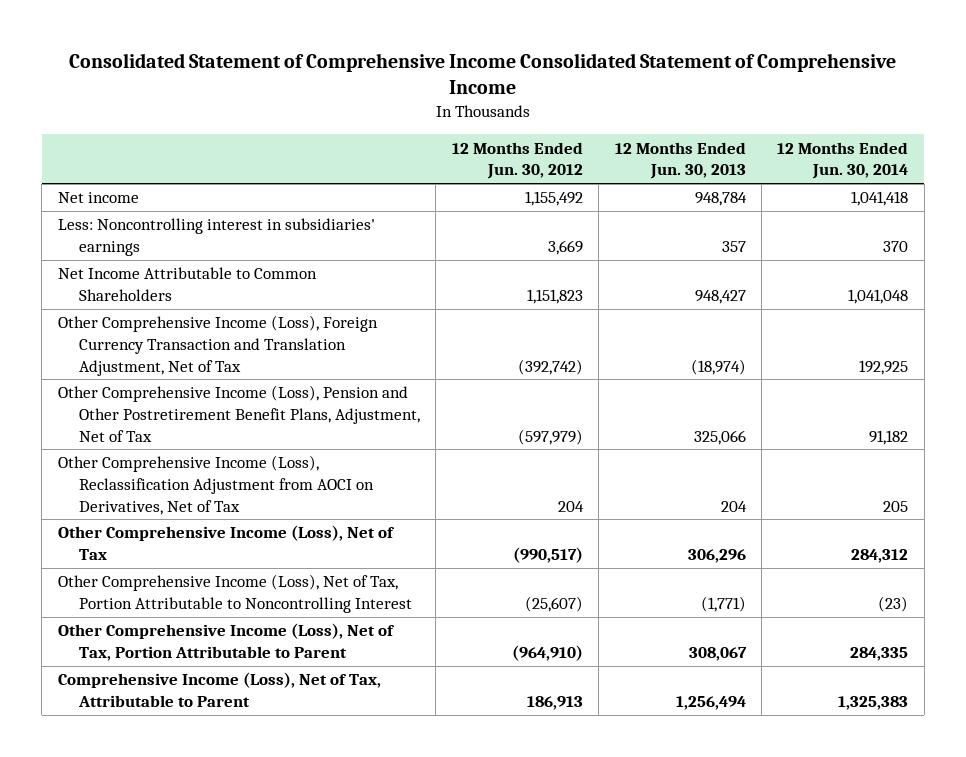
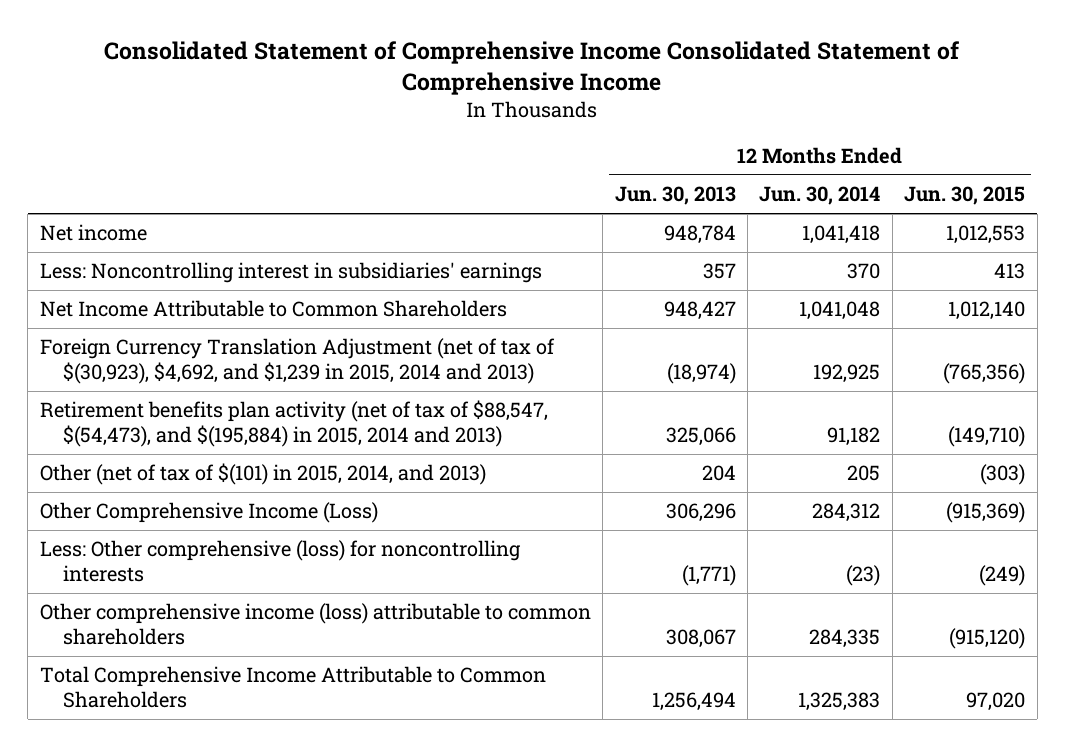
- | 12 Months Ended Jun. 30, 2012 | 12 Months Ended Jun. 30, 2013 | 12 Months Ended Jun. 30, 2014
+ | 12 Months Ended Jun. 30, 2013 | 12 Months Ended Jun. 30, 2014 | 12 Months Ended Jun. 30, 2015
- Other Comprehensive Income (Loss), Foreign Currency Transaction and Translation Adjustment, Net of Tax | (392,742) | (18,974) | 192,925
- Other Comprehensive Income (Loss), Pension and Other Postretirement Benefit Plans, Adjustment, Net of Tax | (597,979) | 325,066 | 91,182
- Other Comprehensive Income (Loss), Reclassification Adjustment from AOCI on Derivatives, Net of Tax | 204 | 204 | 205
- Other Comprehensive Income (Loss), Net of Tax | (990,517) | 306,296 | 284,312
- Other Comprehensive Income (Loss), Net of Tax, Portion Attributable to Noncontrolling Interest | (25,607) | (1,771) | (23)
- Other Comprehensive Income (Loss), Net of Tax, Portion Attributable to Parent | (964,910) | 308,067 | 284,335
- Comprehensive Income (Loss), Net of Tax, Attributable to Parent | 186,913 | 1,256,494 | 1,325,383
+ Foreign Currency Translation Adjustment (net of tax of $(30,923), $4,692, and $1,239 in 2015, 2014 and 2013) | (18,974) | 192,925 | (765,356)
+ Retirement benefits plan activity (net of tax of $88,547, $(54,473), and $(195,884) in 2015, 2014 and 2013) | 325,066 | 91,182 | (149,710)
+ Other (net of tax of $(101) in 2015, 2014, and 2013) | 204 | 205 | (303)
+ Other Comprehensive Income (Loss) | 306,296 | 284,312 | (915,369)
+ Less: Other comprehensive (loss) for noncontrolling interests | (1,771) | (23) | (249)
+ Other comprehensive income (loss) attributable to common shareholders | 308,067 | 284,335 | (915,120)
+ Total Comprehensive Income Attributable to Common Shareholders | 1,256,494 | 1,325,383 | 97,020

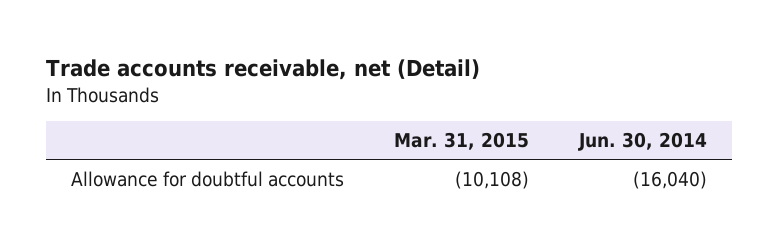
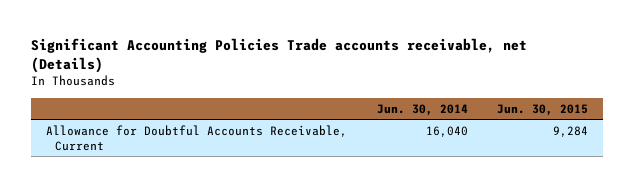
- Trade accounts receivable, net (Detail)
+ Significant Accounting Policies Trade accounts receivable, net (Details)
- | Mar. 31, 2015 | Jun. 30, 2014
+ | Jun. 30, 2014 | Jun. 30, 2015
- Allowance for doubtful accounts | (10,108) | (16,040)
+ Allowance for Doubtful Accounts Receivable, Current | 16,040 | 9,284

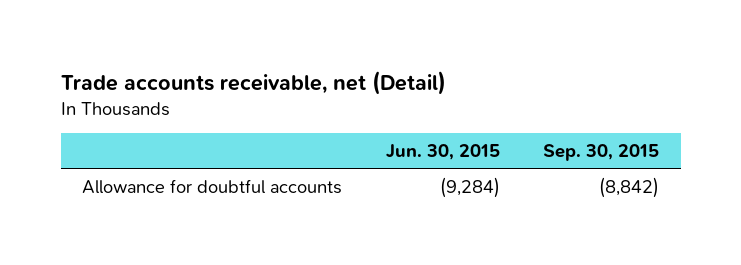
- Significant Accounting Policies Trade accounts receivable, net (Details)
+ Trade accounts receivable, net (Detail)
- | Jun. 30, 2014 | Jun. 30, 2015
+ | Jun. 30, 2015 | Sep. 30, 2015
- Allowance for Doubtful Accounts Receivable, Current | 16,040 | 9,284
+ Allowance for doubtful accounts | (9,284) | (8,842)

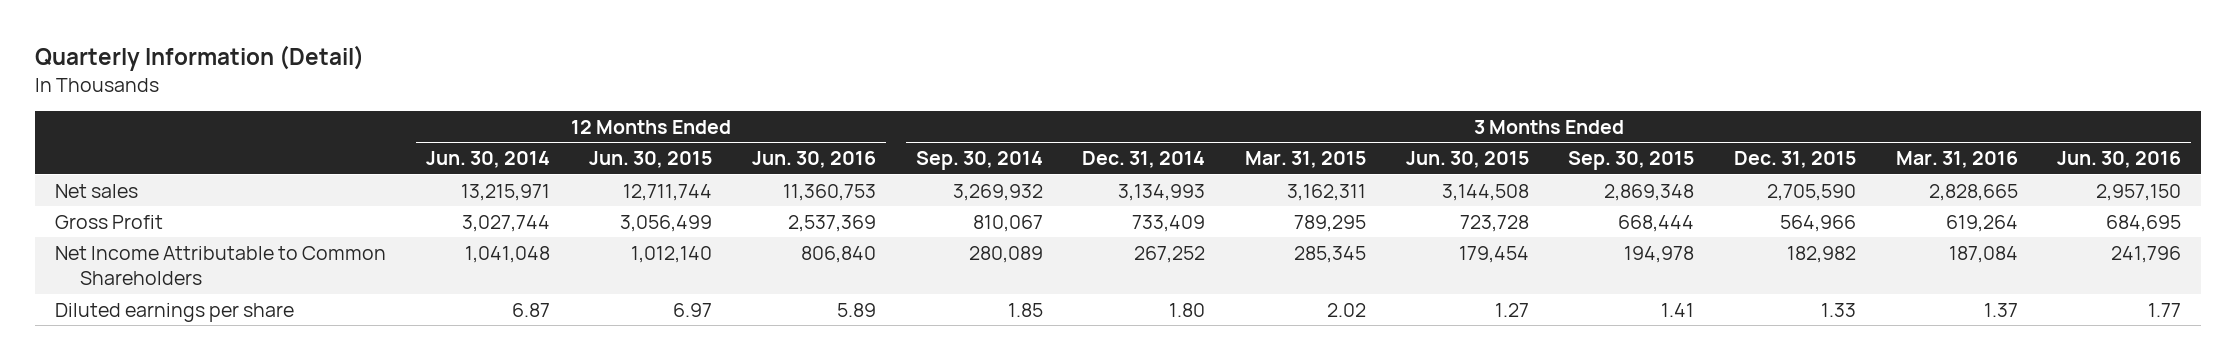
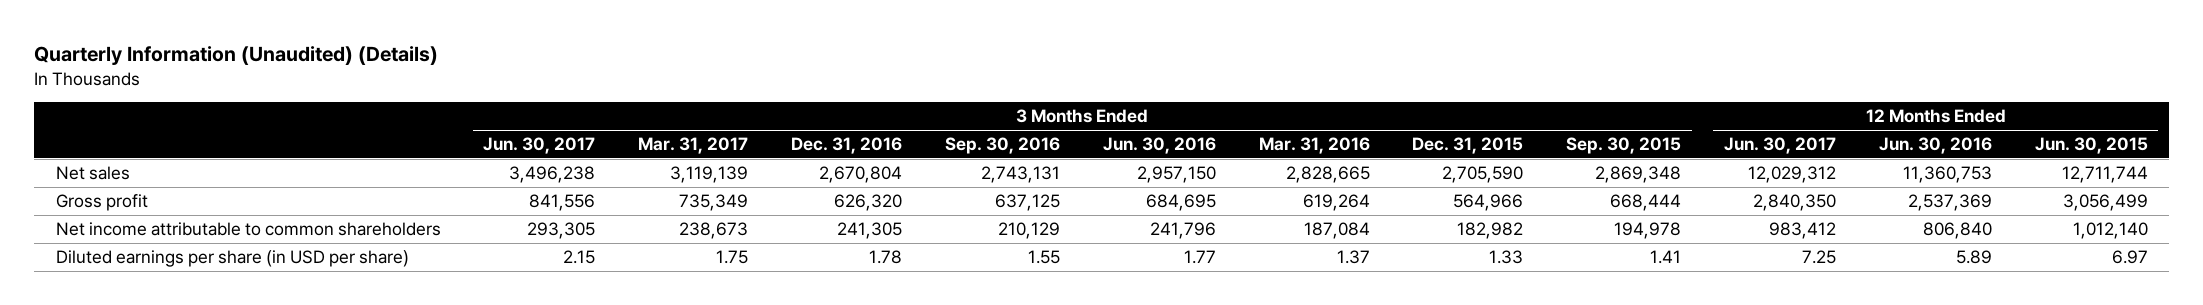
- Quarterly Information (Detail)
+ Quarterly Information (Unaudited) (Details)
- | 12 Months Ended Jun. 30, 2014 | 12 Months Ended Jun. 30, 2015 | 12 Months Ended Jun. 30, 2016 | 3 Months Ended Sep. 30, 2014 | 3 Months Ended Dec. 31, 2014 | 3 Months Ended Mar. 31, 2015 | 3 Months Ended Jun. 30, 2015 | 3 Months Ended Sep. 30, 2015 | 3 Months Ended Dec. 31, 2015 | 3 Months Ended Mar. 31, 2016 | 3 Months Ended Jun. 30, 2016
+ | 3 Months Ended Jun. 30, 2017 | 3 Months Ended Mar. 31, 2017 | 3 Months Ended Dec. 31, 2016 | 3 Months Ended Sep. 30, 2016 | 3 Months Ended Jun. 30, 2016 | 3 Months Ended Mar. 31, 2016 | 3 Months Ended Dec. 31, 2015 | 3 Months Ended Sep. 30, 2015 | 12 Months Ended Jun. 30, 2017 | 12 Months Ended Jun. 30, 2016 | 12 Months Ended Jun. 30, 2015
- Gross Profit | 3,027,744 | 3,056,499 | 2,537,369 | 810,067 | 733,409 | 789,295 | 723,728 | 668,444 | 564,966 | 619,264 | 684,695
- Net Income Attributable to Common Shareholders | 1,041,048 | 1,012,140 | 806,840 | 280,089 | 267,252 | 285,345 | 179,454 | 194,978 | 182,982 | 187,084 | 241,796
- Diluted earnings per share | 6.87 | 6.97 | 5.89 | 1.85 | 1.80 | 2.02 | 1.27 | 1.41 | 1.33 | 1.37 | 1.77
+ Gross profit | 841,556 | 735,349 | 626,320 | 637,125 | 684,695 | 619,264 | 564,966 | 668,444 | 2,840,350 | 2,537,369 | 3,056,499
+ Net income attributable to common shareholders | 293,305 | 238,673 | 241,305 | 210,129 | 241,796 | 187,084 | 182,982 | 194,978 | 983,412 | 806,840 | 1,012,140
+ Diluted earnings per share (in USD per share) | 2.15 | 1.75 | 1.78 | 1.55 | 1.77 | 1.37 | 1.33 | 1.41 | 7.25 | 5.89 | 6.97

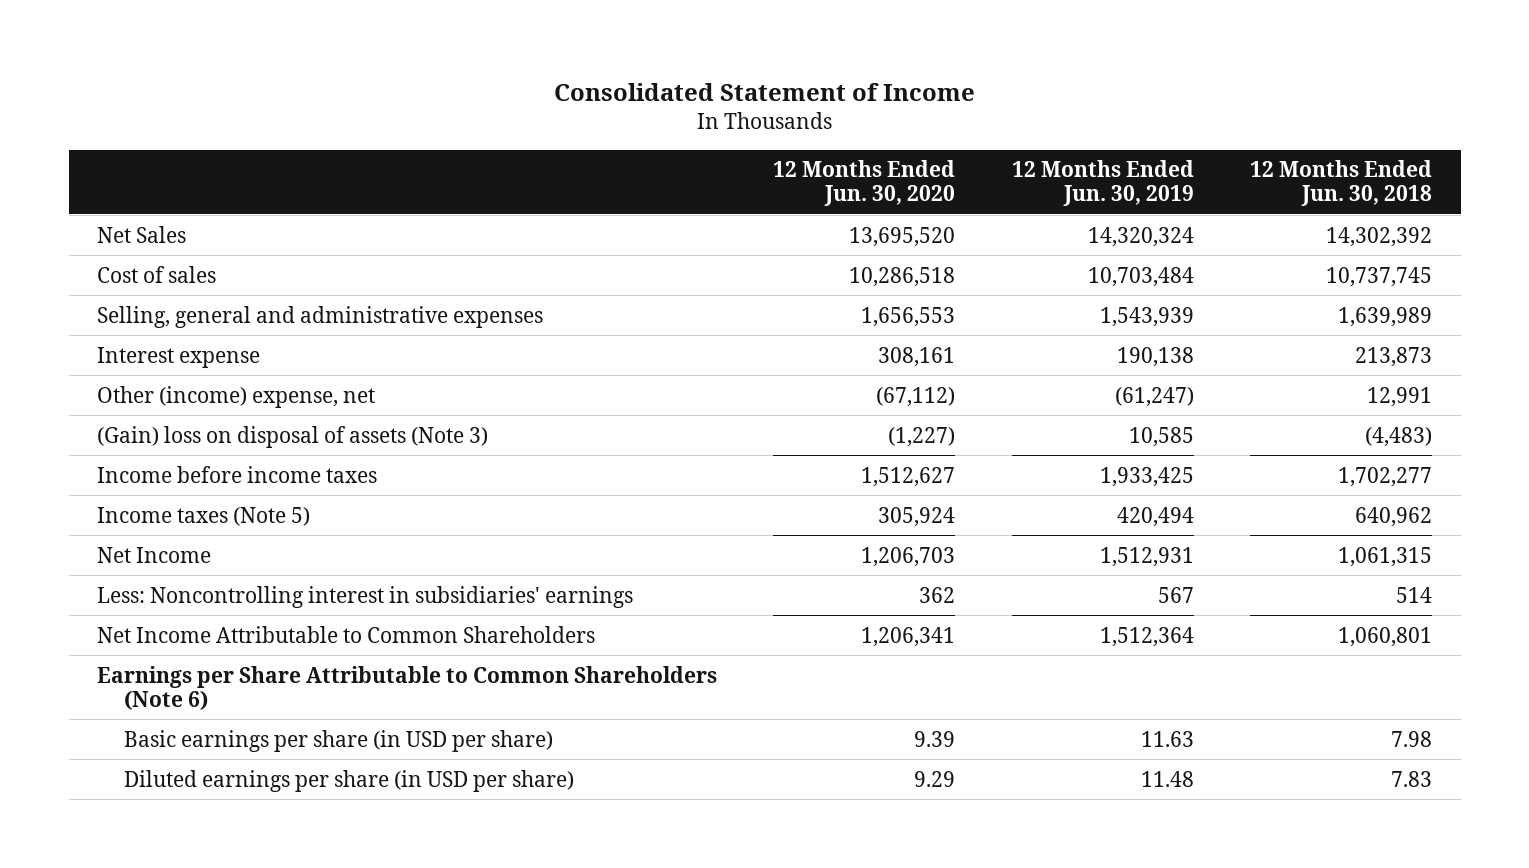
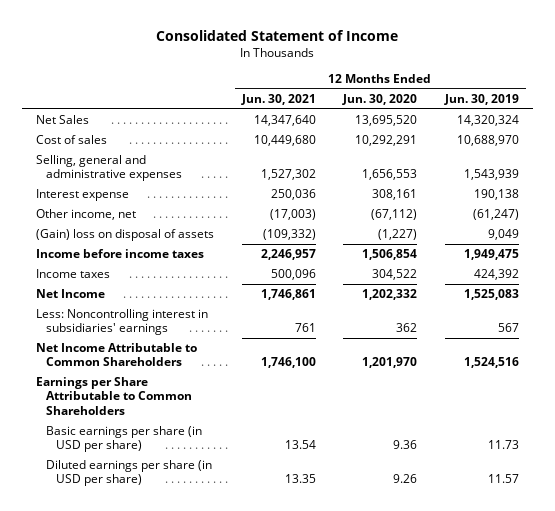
- | 12 Months Ended Jun. 30, 2020 | 12 Months Ended Jun. 30, 2019 | 12 Months Ended Jun. 30, 2018
+ | 12 Months Ended Jun. 30, 2021 | 12 Months Ended Jun. 30, 2020 | 12 Months Ended Jun. 30, 2019
- Cost of sales | 10,286,518 | 10,703,484 | 10,737,745
+ Cost of sales | 10,449,680 | 10,292,291 | 10,688,970
- Other (income) expense, net | (67,112) | (61,247) | 12,991
- (Gain) loss on disposal of assets (Note 3) | (1,227) | 10,585 | (4,483)
- Income before income taxes | 1,512,627 | 1,933,425 | 1,702,277
- Income taxes (Note 5) | 305,924 | 420,494 | 640,962
- Net Income | 1,206,703 | 1,512,931 | 1,061,315
+ Other income, net | (17,003) | (67,112) | (61,247)
+ (Gain) loss on disposal of assets | (109,332) | (1,227) | 9,049
+ Income before income taxes | 2,246,957 | 1,506,854 | 1,949,475
+ Income taxes | 500,096 | 304,522 | 424,392
+ Net Income | 1,746,861 | 1,202,332 | 1,525,083
- Net Income Attributable to Common Shareholders | 1,206,341 | 1,512,364 | 1,060,801
- Earnings per Share Attributable to Common Shareholders (Note 6)
- Basic earnings per share (in USD per share) | 9.39 | 11.63 | 7.98
- Diluted earnings per share (in USD per share) | 9.29 | 11.48 | 7.83
+ Net Income Attributable to Common Shareholders | 1,746,100 | 1,201,970 | 1,524,516
+ Earnings per Share Attributable to Common Shareholders
+ Basic earnings per share (in USD per share) | 13.54 | 9.36 | 11.73
+ Diluted earnings per share (in USD per share) | 13.35 | 9.26 | 11.57

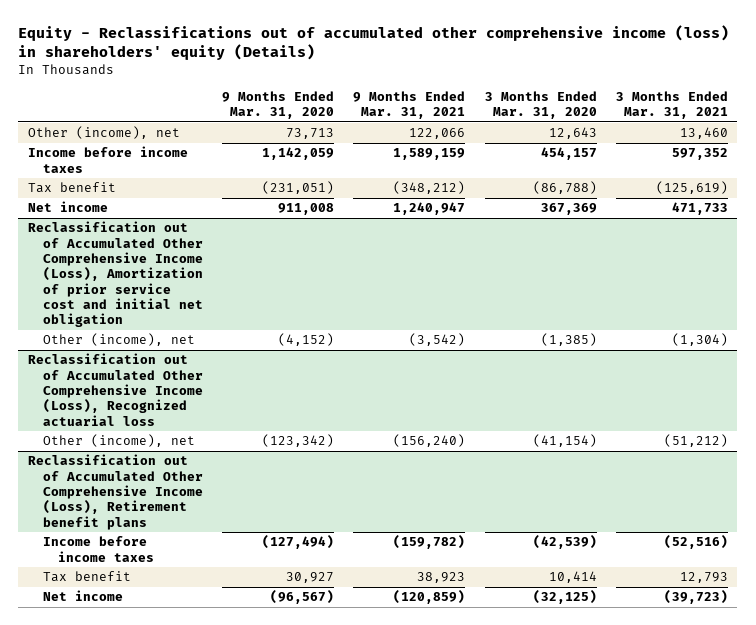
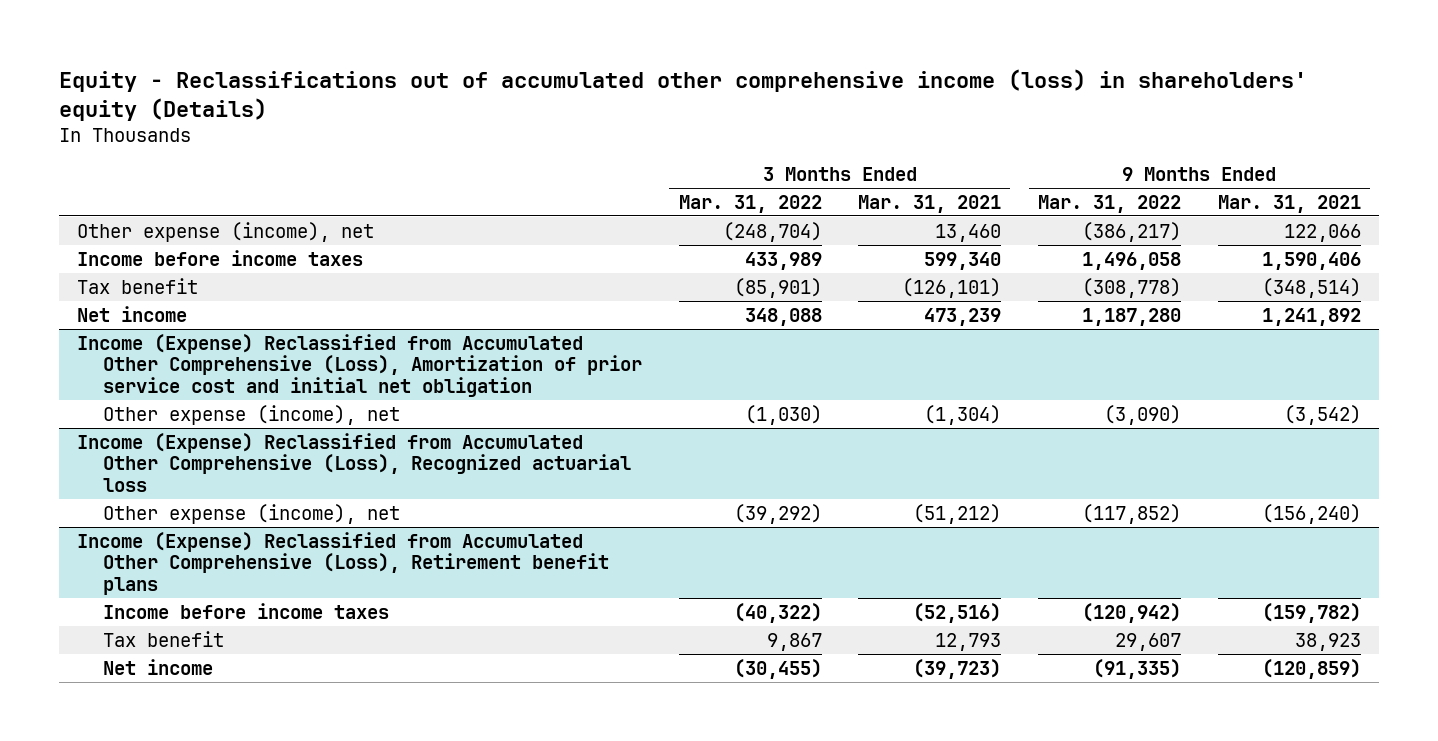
- | 9 Months Ended Mar. 31, 2020 | 9 Months Ended Mar. 31, 2021 | 3 Months Ended Mar. 31, 2020 | 3 Months Ended Mar. 31, 2021
+ | 3 Months Ended Mar. 31, 2022 | 3 Months Ended Mar. 31, 2021 | 9 Months Ended Mar. 31, 2022 | 9 Months Ended Mar. 31, 2021
- Other (income), net | 73,713 | 122,066 | 12,643 | 13,460
- Income before income taxes | 1,142,059 | 1,589,159 | 454,157 | 597,352
- Tax benefit | (231,051) | (348,212) | (86,788) | (125,619)
- Net income | 911,008 | 1,240,947 | 367,369 | 471,733
- Reclassification out of Accumulated Other Comprehensive Income (Loss), Amortization of prior service cost and initial net obligation
- Other (income), net | (4,152) | (3,542) | (1,385) | (1,304)
- Reclassification out of Accumulated Other Comprehensive Income (Loss), Recognized actuarial loss
- Other (income), net | (123,342) | (156,240) | (41,154) | (51,212)
- Reclassification out of Accumulated Other Comprehensive Income (Loss), Retirement benefit plans
+ Other expense (income), net | (248,704) | 13,460 | (386,217) | 122,066
+ Income before income taxes | 433,989 | 599,340 | 1,496,058 | 1,590,406
+ Tax benefit | (85,901) | (126,101) | (308,778) | (348,514)
+ Net income | 348,088 | 473,239 | 1,187,280 | 1,241,892
+ Income (Expense) Reclassified from Accumulated Other Comprehensive (Loss), Amortization of prior service cost and initial net obligation
+ Other expense (income), net | (1,030) | (1,304) | (3,090) | (3,542)
+ Income (Expense) Reclassified from Accumulated Other Comprehensive (Loss), Recognized actuarial loss
+ Other expense (income), net | (39,292) | (51,212) | (117,852) | (156,240)
+ Income (Expense) Reclassified from Accumulated Other Comprehensive (Loss), Retirement benefit plans

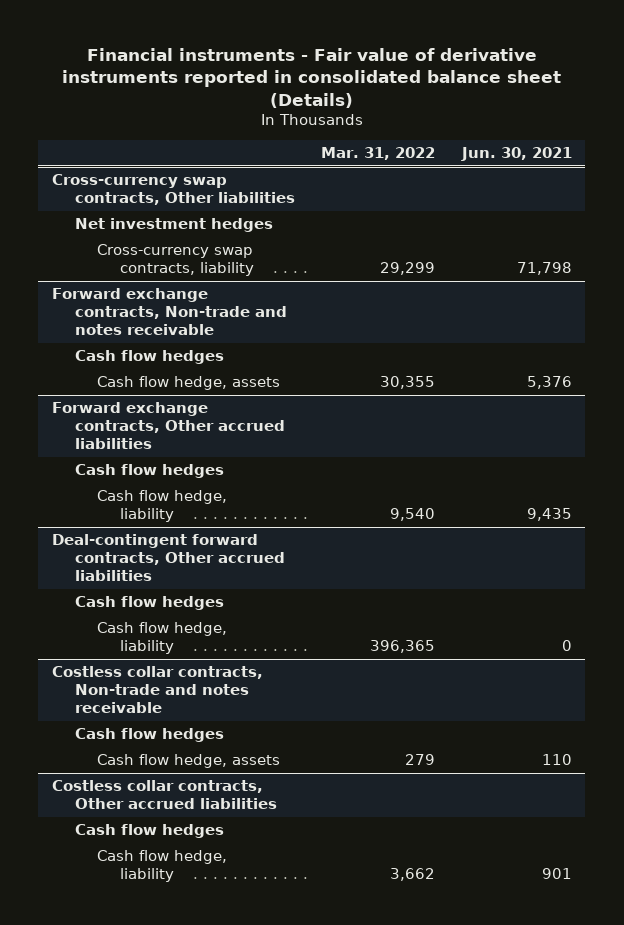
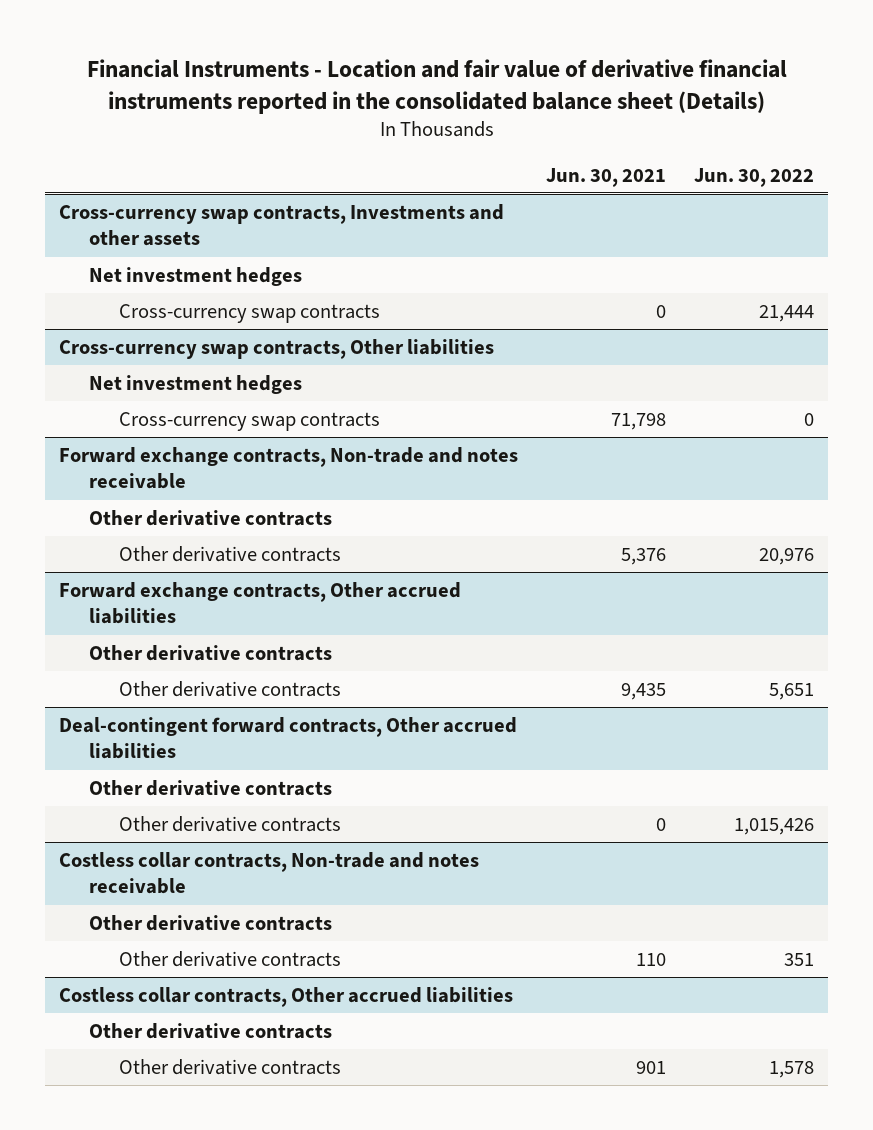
- Financial instruments - Fair value of derivative instruments reported in consolidated balance sheet (Details)
+ Financial Instruments - Location and fair value of derivative financial instruments reported in the consolidated balance sheet (Details)
- | Mar. 31, 2022 | Jun. 30, 2021
+ | Jun. 30, 2021 | Jun. 30, 2022
+ Cross-currency swap contracts, Investments and other assets
+ Net investment hedges
+ Cross-currency swap contracts | 0 | 21,444
@ Cross-currency swap contracts, Other liabilities
- Cross-currency swap contracts, liability | 29,299 | 71,798
+ Cross-currency swap contracts | 71,798 | 0
@ Forward exchange contracts, Non-trade and notes receivable
- Cash flow hedges
- Cash flow hedge, assets | 30,355 | 5,376
+ Other derivative contracts
+ Other derivative contracts | 5,376 | 20,976
@ Forward exchange contracts, Other accrued liabilities
- Cash flow hedges
- Cash flow hedge, liability | 9,540 | 9,435
+ Other derivative contracts
+ Other derivative contracts | 9,435 | 5,651
@ Deal-contingent forward contracts, Other accrued liabilities
- Cash flow hedges
- Cash flow hedge, liability | 396,365 | 0
+ Other derivative contracts
+ Other derivative contracts | 0 | 1,015,426
@ Costless collar contracts, Non-trade and notes receivable
- Cash flow hedges
- Cash flow hedge, assets | 279 | 110
+ Other derivative contracts
+ Other derivative contracts | 110 | 351
@ Costless collar contracts, Other accrued liabilities
- Cash flow hedges
- Cash flow hedge, liability | 3,662 | 901
+ Other derivative contracts
+ Other derivative contracts | 901 | 1,578

